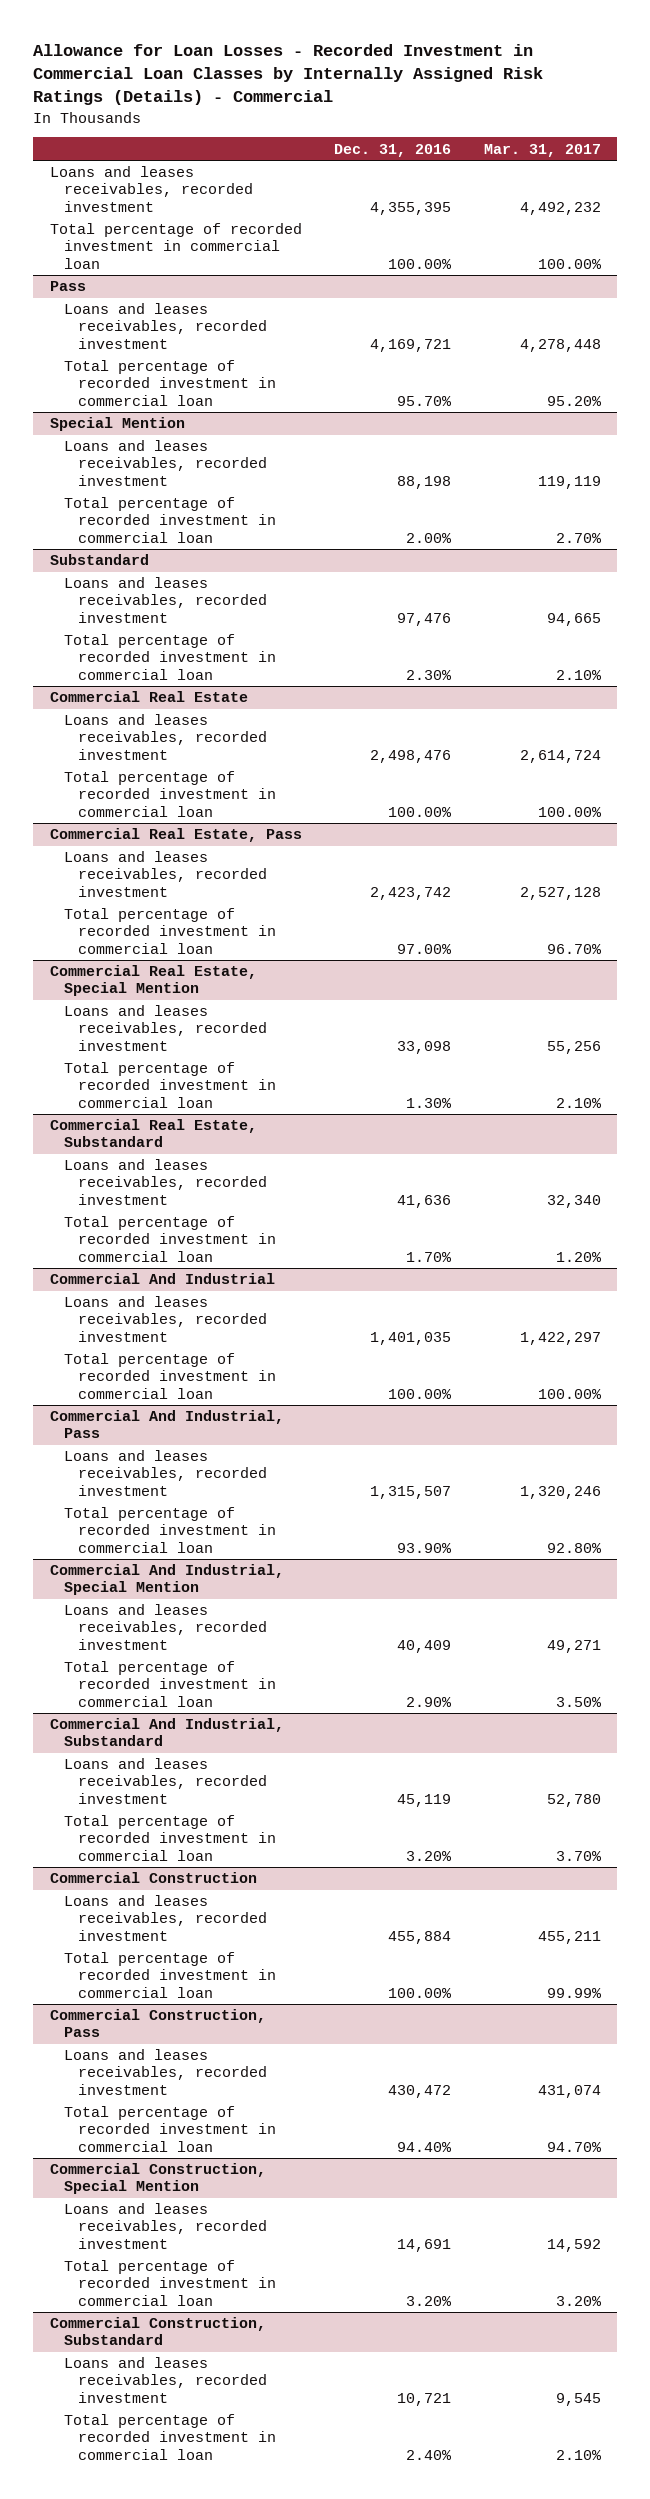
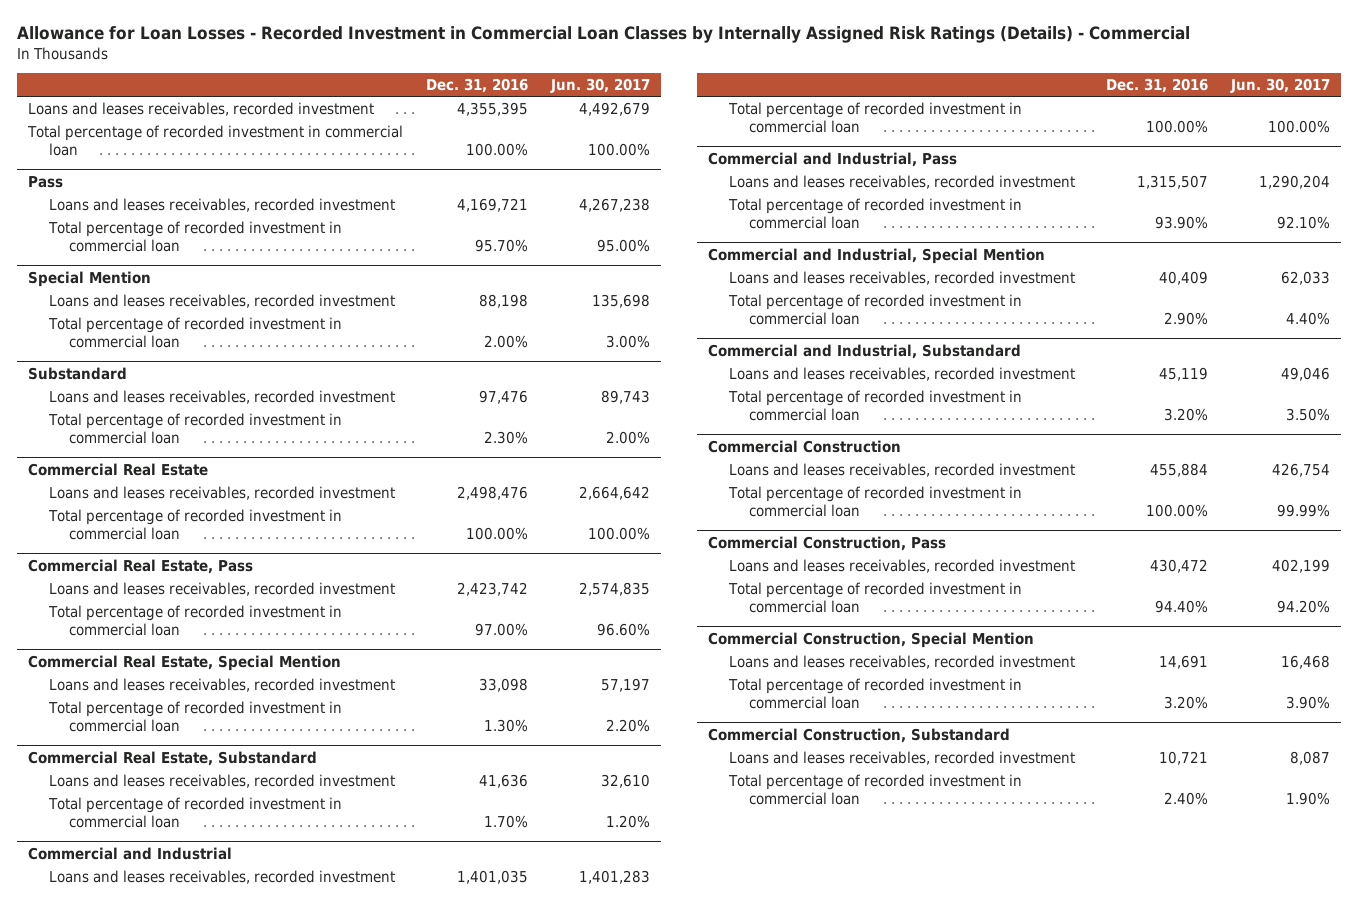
- | Dec. 31, 2016 | Mar. 31, 2017
+ | Dec. 31, 2016 | Jun. 30, 2017
- Commercial And Industrial
+ Commercial and Industrial
- Commercial And Industrial, Pass
+ Commercial and Industrial, Pass
- Commercial And Industrial, Special Mention
+ Commercial and Industrial, Special Mention
- Commercial And Industrial, Substandard
+ Commercial and Industrial, Substandard

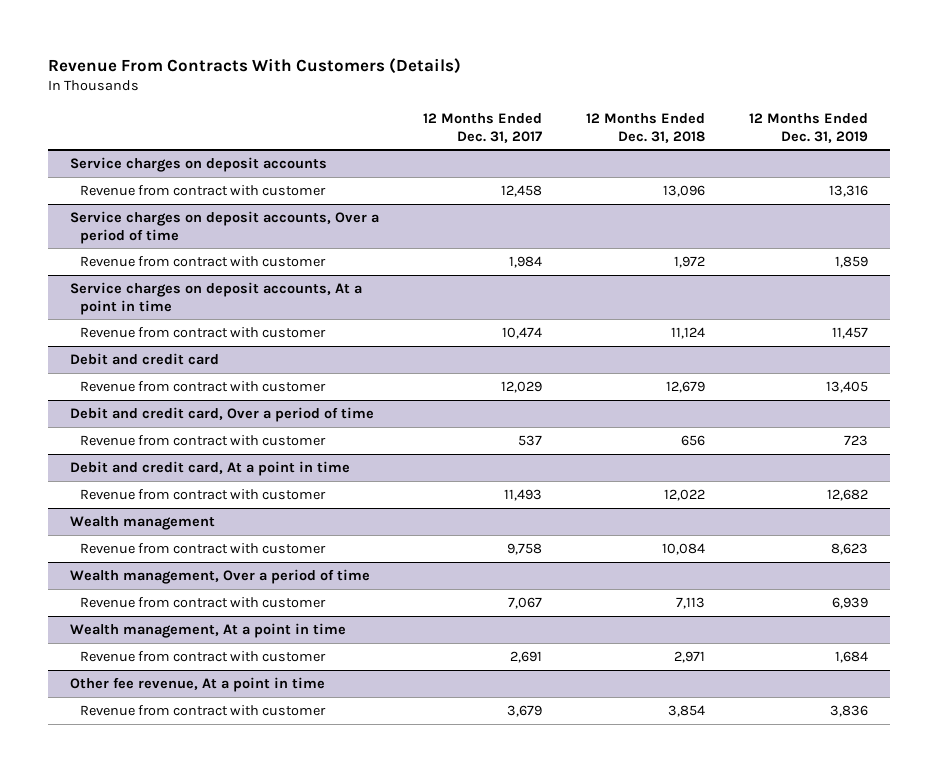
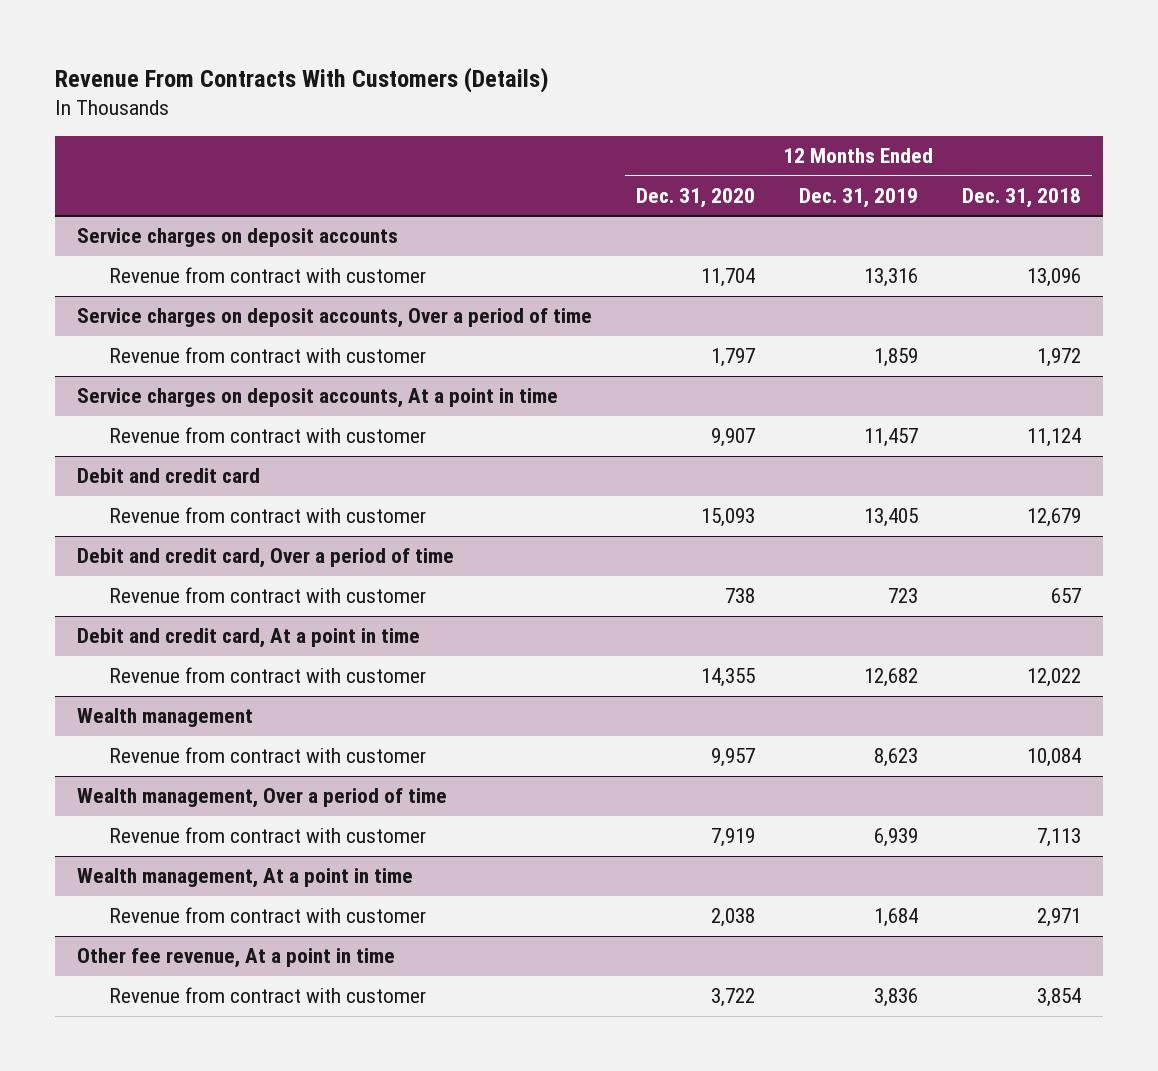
- | 12 Months Ended Dec. 31, 2017 | 12 Months Ended Dec. 31, 2018 | 12 Months Ended Dec. 31, 2019
+ | 12 Months Ended Dec. 31, 2020 | 12 Months Ended Dec. 31, 2019 | 12 Months Ended Dec. 31, 2018
@ Debit and credit card, Over a period of time
- Revenue from contract with customer | 537 | 656 | 723
+ Revenue from contract with customer | 738 | 723 | 657

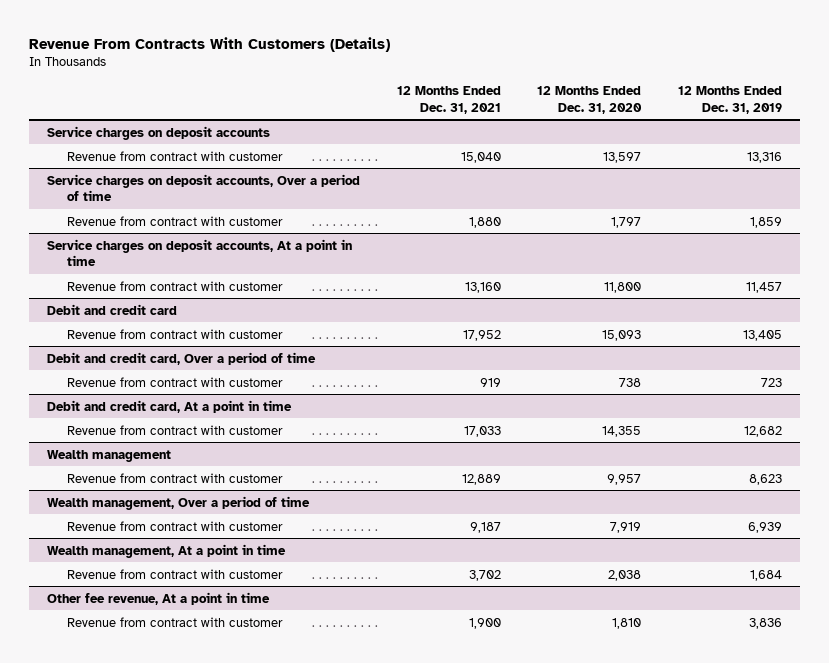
- | 12 Months Ended Dec. 31, 2020 | 12 Months Ended Dec. 31, 2019 | 12 Months Ended Dec. 31, 2018
+ | 12 Months Ended Dec. 31, 2021 | 12 Months Ended Dec. 31, 2020 | 12 Months Ended Dec. 31, 2019
@ Service charges on deposit accounts
- Revenue from contract with customer | 11,704 | 13,316 | 13,096
+ Revenue from contract with customer | 15,040 | 13,597 | 13,316
@ Service charges on deposit accounts, At a point in time
- Revenue from contract with customer | 9,907 | 11,457 | 11,124
+ Revenue from contract with customer | 13,160 | 11,800 | 11,457
@ Other fee revenue, At a point in time
- Revenue from contract with customer | 3,722 | 3,836 | 3,854
+ Revenue from contract with customer | 1,900 | 1,810 | 3,836

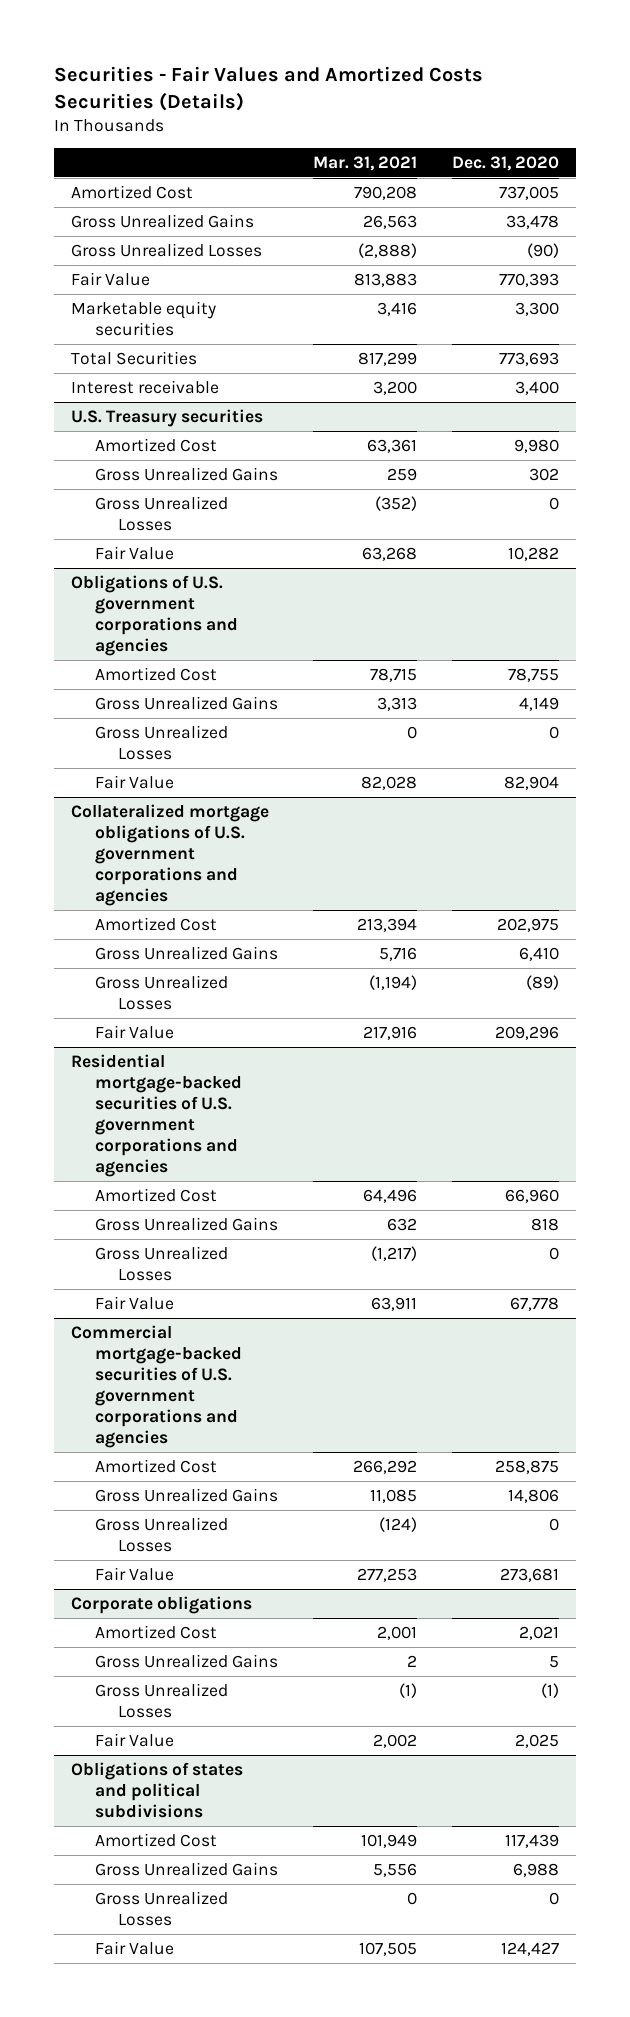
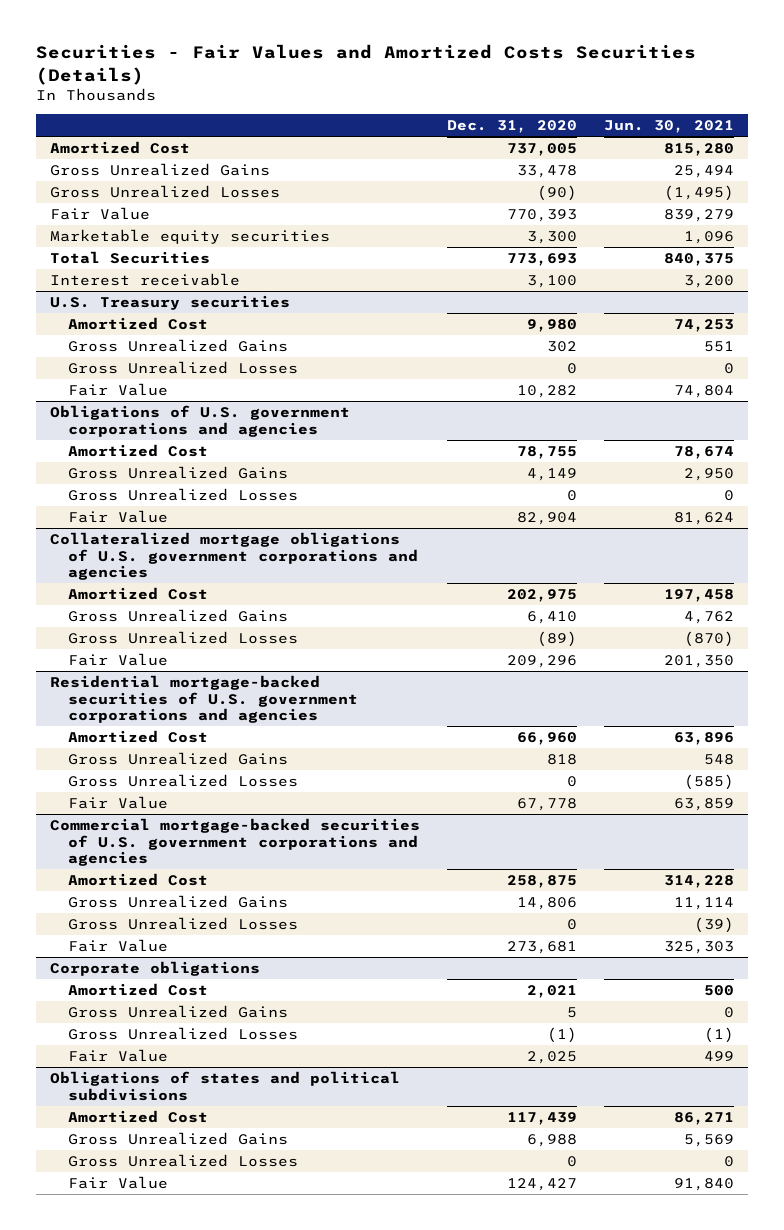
- | Mar. 31, 2021 | Dec. 31, 2020
+ | Dec. 31, 2020 | Jun. 30, 2021
- Interest receivable | 3,200 | 3,400
+ Interest receivable | 3,100 | 3,200

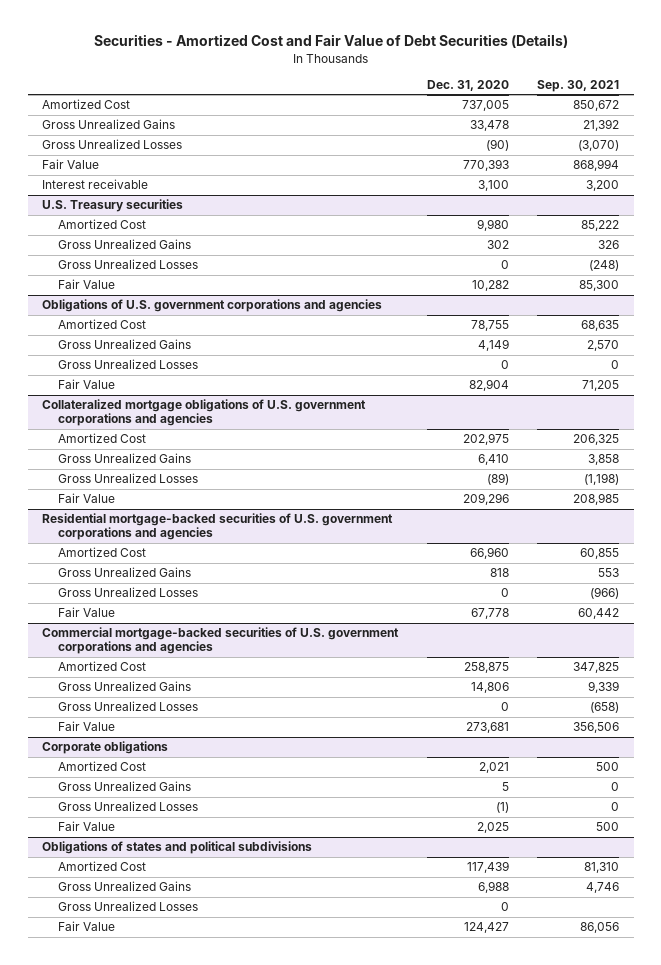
- Securities - Fair Values and Amortized Costs Securities (Details)
+ Securities - Amortized Cost and Fair Value of Debt Securities (Details)
- | Dec. 31, 2020 | Jun. 30, 2021
+ | Dec. 31, 2020 | Sep. 30, 2021
- Marketable equity securities | 3,300 | 1,096
- Total Securities | 773,693 | 840,375

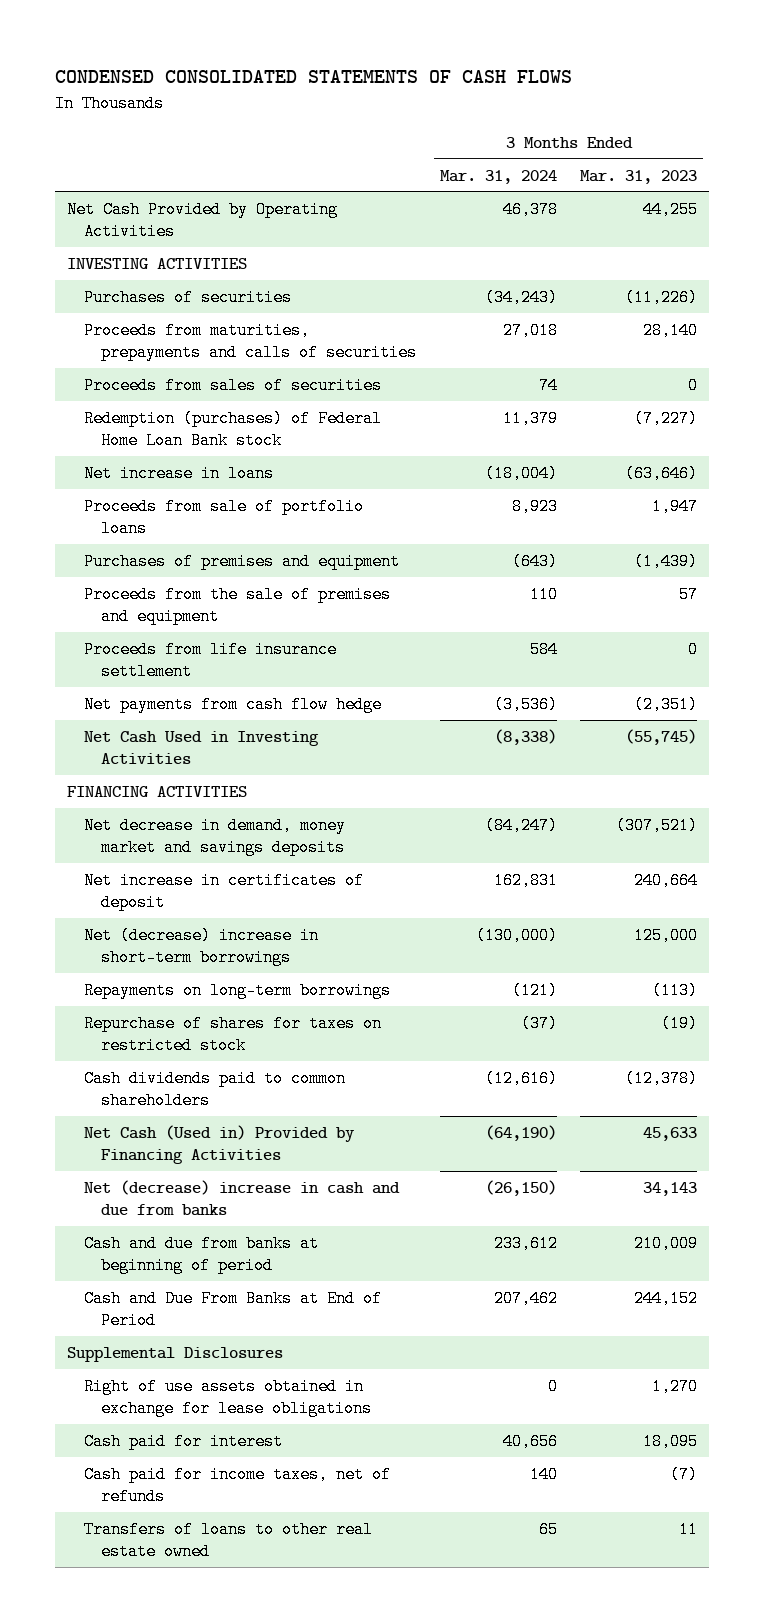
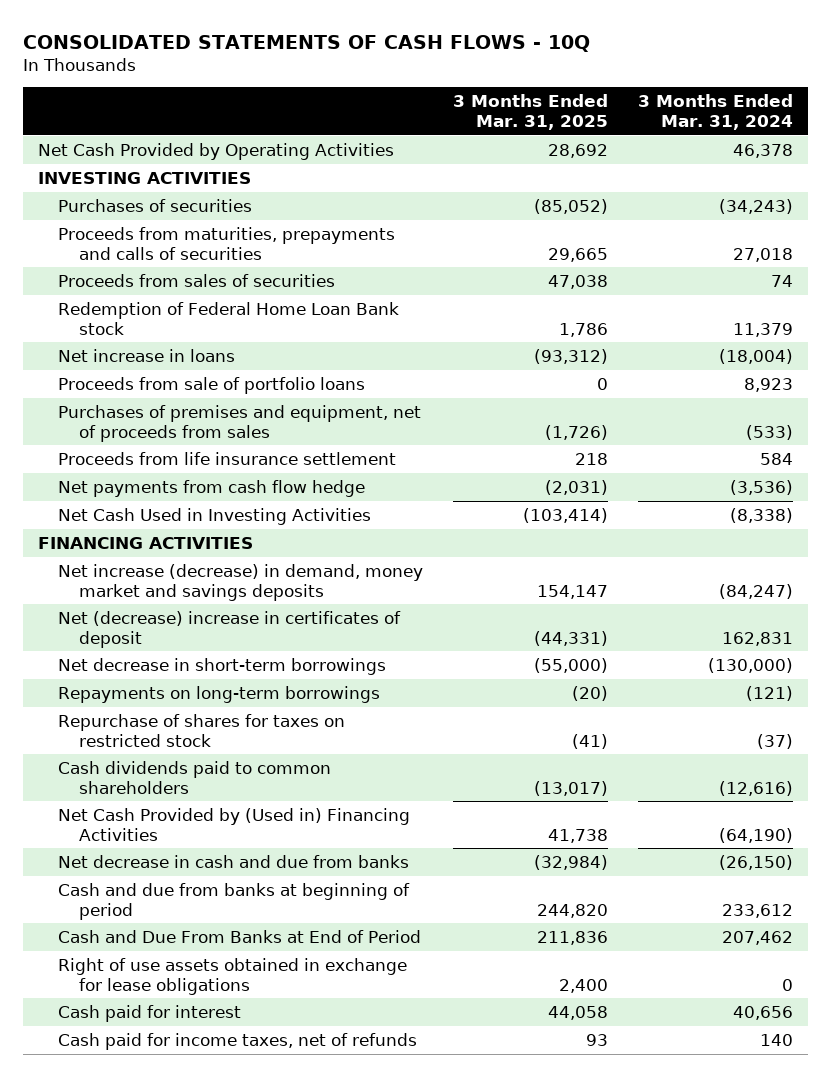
- CONDENSED CONSOLIDATED STATEMENTS OF CASH FLOWS
+ CONSOLIDATED STATEMENTS OF CASH FLOWS - 10Q
- | 3 Months Ended Mar. 31, 2024 | 3 Months Ended Mar. 31, 2023
+ | 3 Months Ended Mar. 31, 2025 | 3 Months Ended Mar. 31, 2024
- Redemption (purchases) of Federal Home Loan Bank stock | 11,379 | (7,227)
+ Redemption of Federal Home Loan Bank stock | 1,786 | 11,379
- Purchases of premises and equipment | (643) | (1,439)
- Proceeds from the sale of premises and equipment | 110 | 57
+ Purchases of premises and equipment, net of proceeds from sales | (1,726) | (533)
- Net decrease in demand, money market and savings deposits | (84,247) | (307,521)
- Net increase in certificates of deposit | 162,831 | 240,664
- Net (decrease) increase in short-term borrowings | (130,000) | 125,000
+ Net increase (decrease) in demand, money market and savings deposits | 154,147 | (84,247)
+ Net (decrease) increase in certificates of deposit | (44,331) | 162,831
+ Net decrease in short-term borrowings | (55,000) | (130,000)
- Net Cash (Used in) Provided by Financing Activities | (64,190) | 45,633
- Net (decrease) increase in cash and due from banks | (26,150) | 34,143
+ Net Cash Provided by (Used in) Financing Activities | 41,738 | (64,190)
+ Net decrease in cash and due from banks | (32,984) | (26,150)
- Supplemental Disclosures
- Transfers of loans to other real estate owned | 65 | 11

